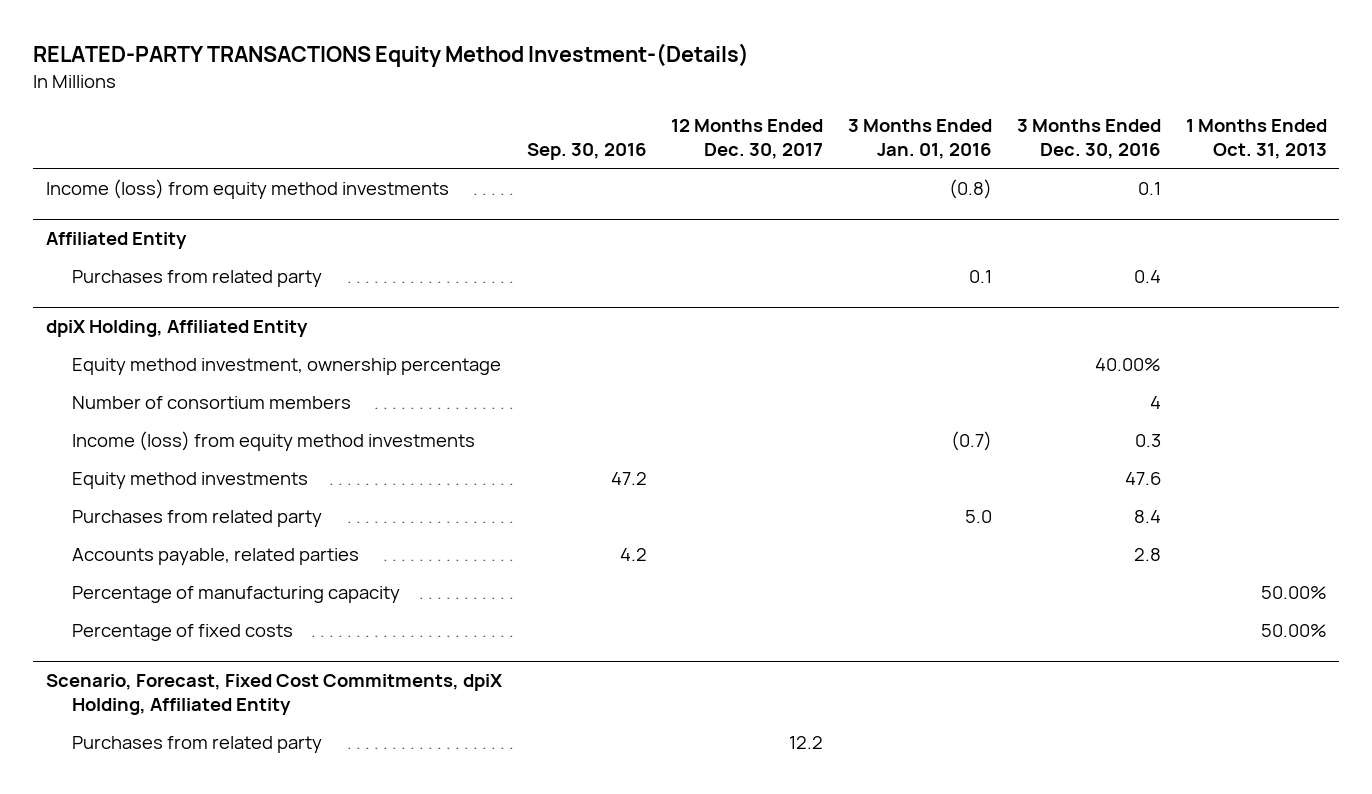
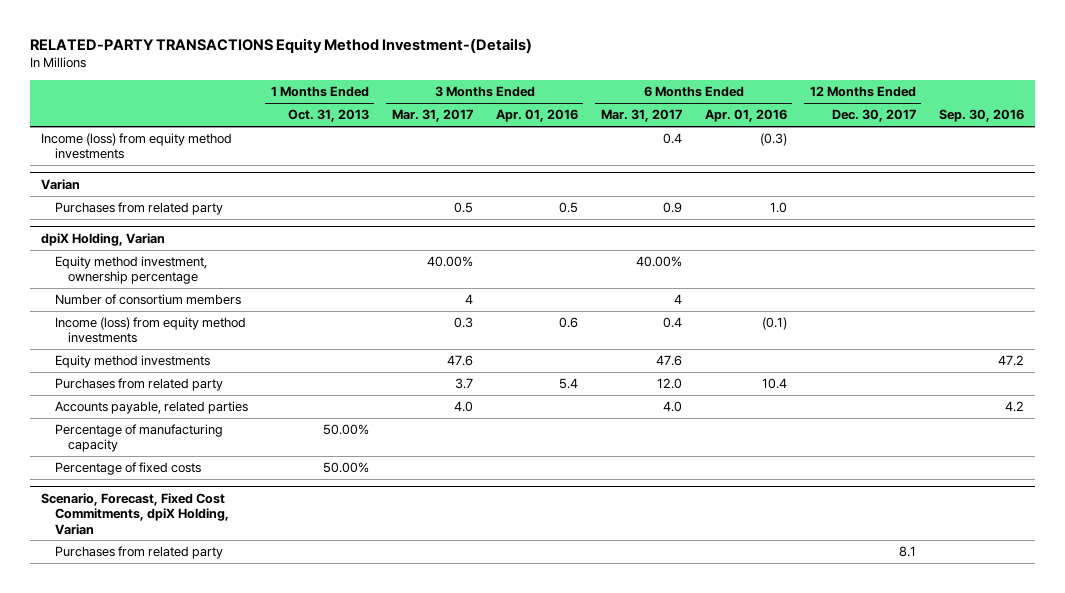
- | Sep. 30, 2016 | 12 Months Ended Dec. 30, 2017 | 3 Months Ended Jan. 01, 2016 | 3 Months Ended Dec. 30, 2016 | 1 Months Ended Oct. 31, 2013
+ | 1 Months Ended Oct. 31, 2013 | 3 Months Ended Mar. 31, 2017 | 3 Months Ended Apr. 01, 2016 | 6 Months Ended Mar. 31, 2017 | 6 Months Ended Apr. 01, 2016 | 12 Months Ended Dec. 30, 2017 | Sep. 30, 2016
- Affiliated Entity
+ Varian
- dpiX Holding, Affiliated Entity
+ dpiX Holding, Varian
- Scenario, Forecast, Fixed Cost Commitments, dpiX Holding, Affiliated Entity
- Purchases from related party | | 12.2 | | |
+ Scenario, Forecast, Fixed Cost Commitments, dpiX Holding, Varian
+ Purchases from related party | | | | | | 8.1 |

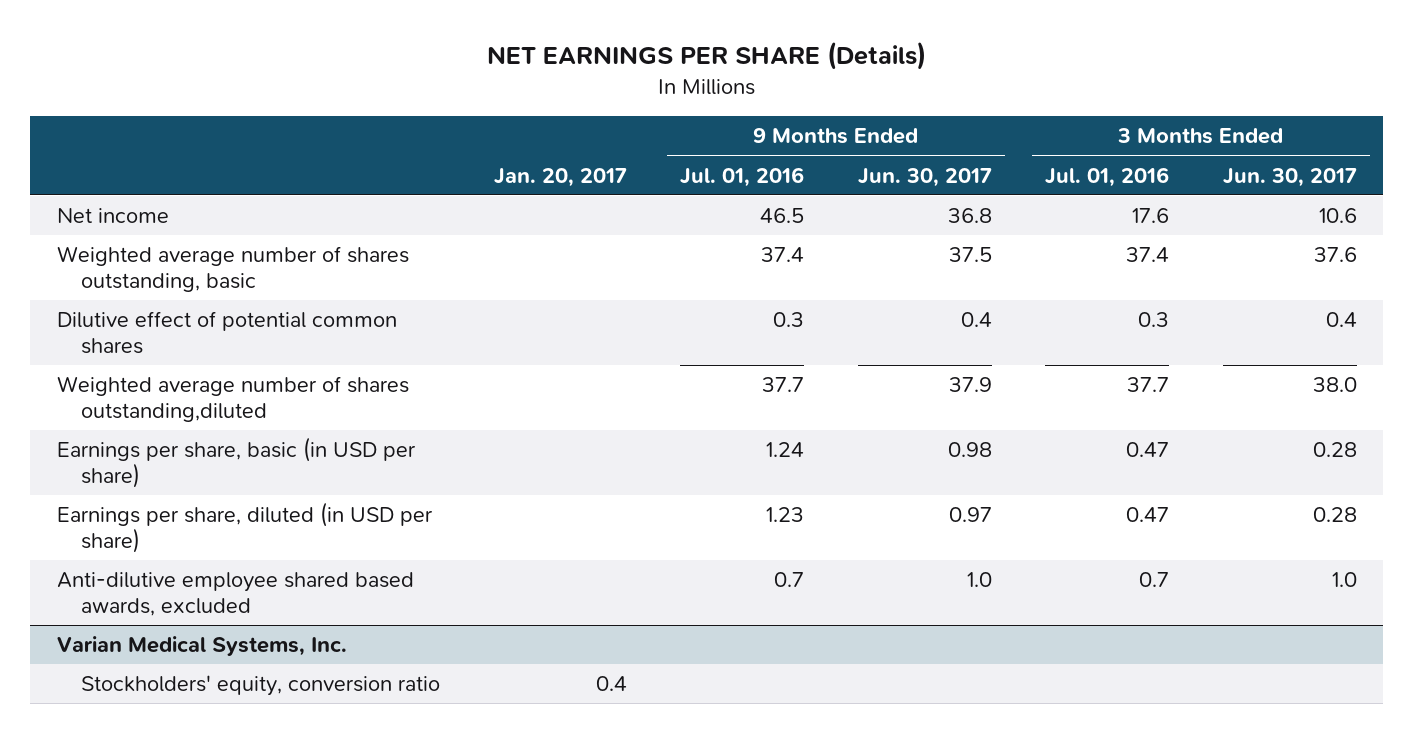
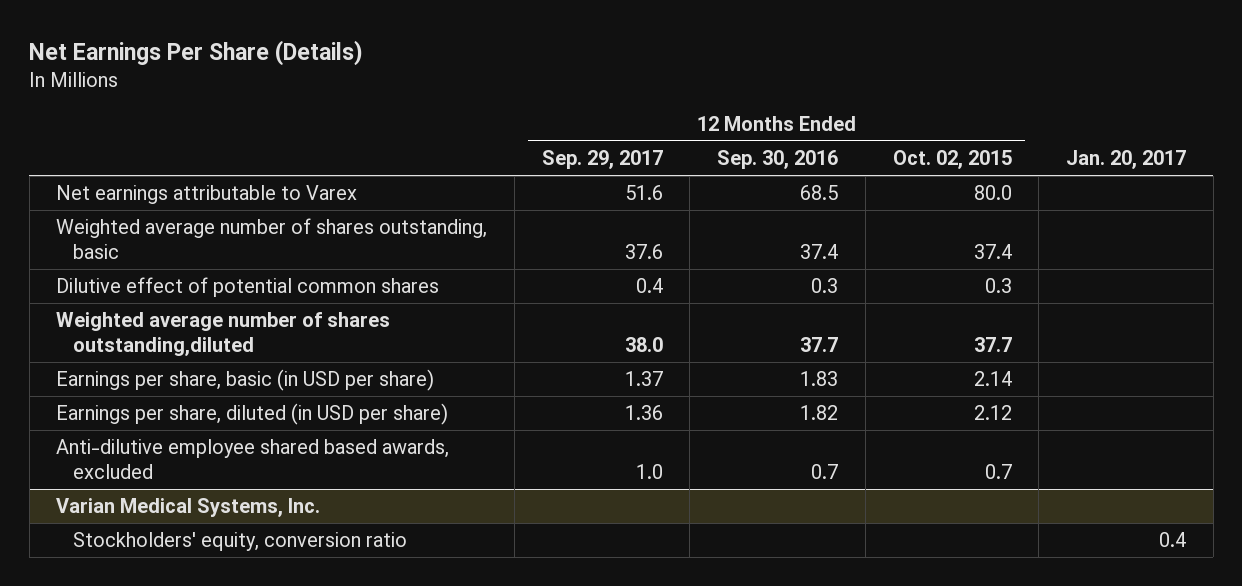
- NET EARNINGS PER SHARE (Details)
+ Net Earnings Per Share (Details)
- | Jan. 20, 2017 | 9 Months Ended Jul. 01, 2016 | 9 Months Ended Jun. 30, 2017 | 3 Months Ended Jul. 01, 2016 | 3 Months Ended Jun. 30, 2017
+ | 12 Months Ended Sep. 29, 2017 | 12 Months Ended Sep. 30, 2016 | 12 Months Ended Oct. 02, 2015 | Jan. 20, 2017
- Net income | | 46.5 | 36.8 | 17.6 | 10.6
+ Net earnings attributable to Varex | 51.6 | 68.5 | 80.0 |

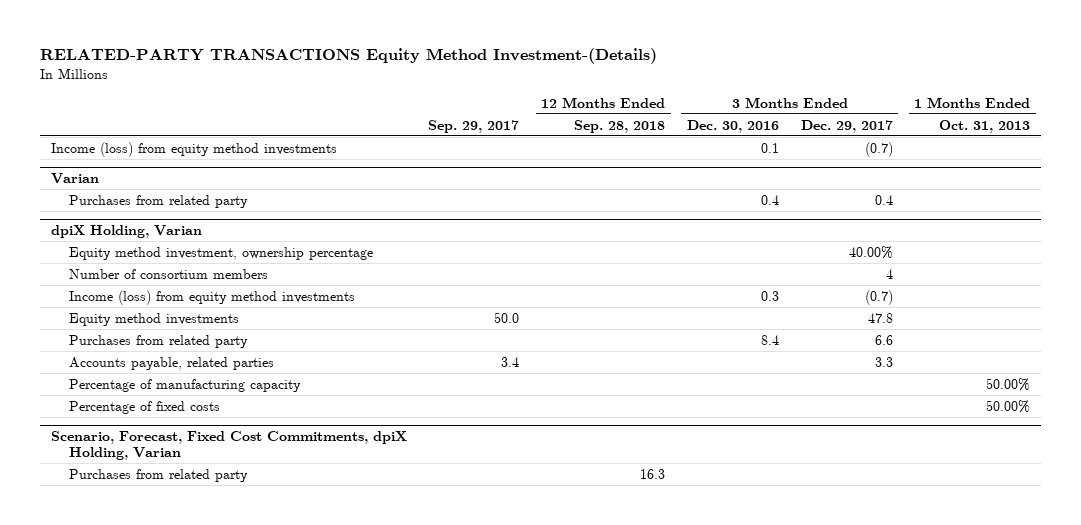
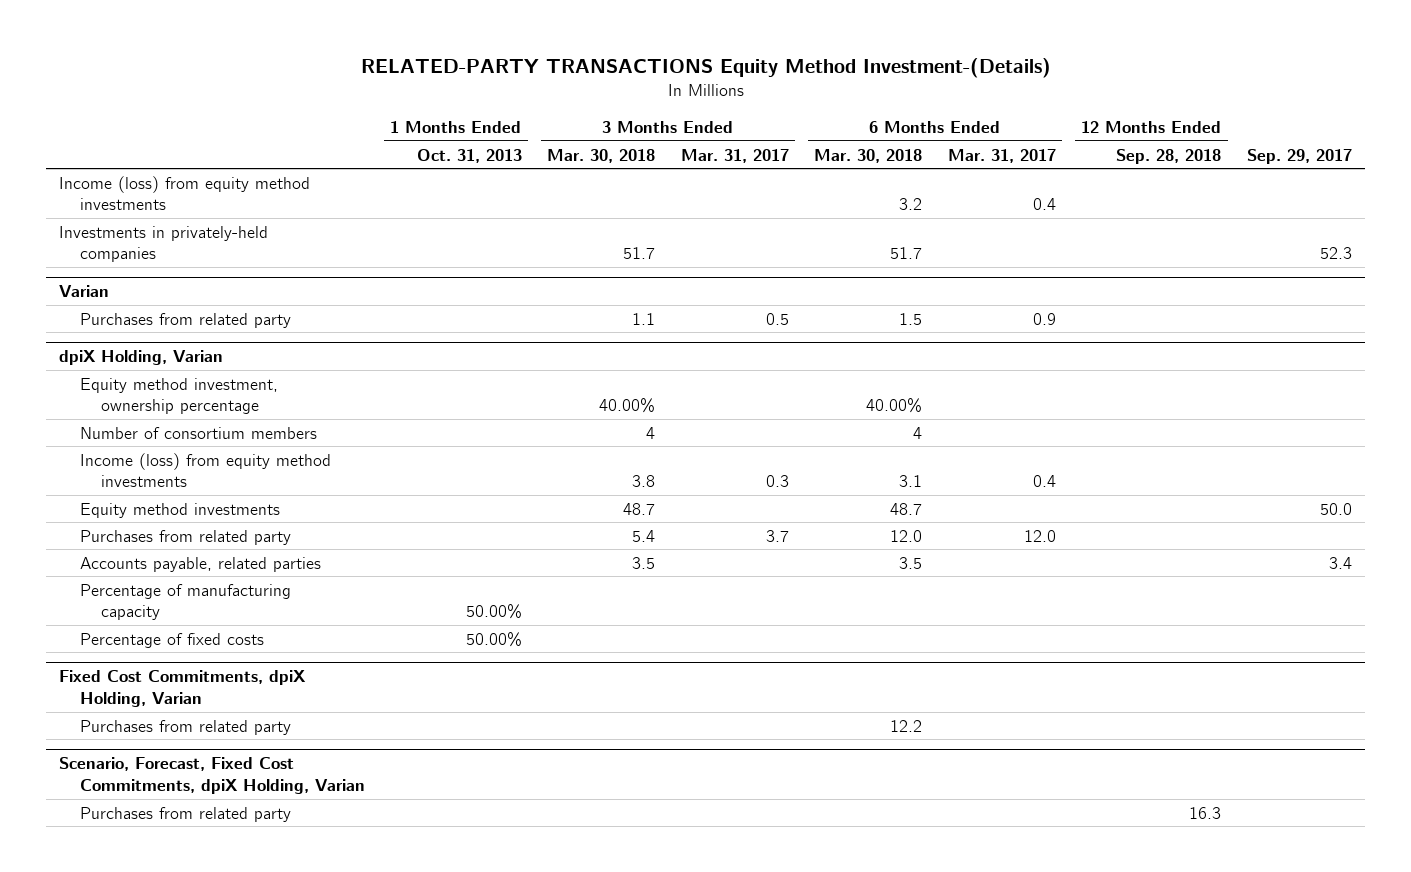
- | Sep. 29, 2017 | 12 Months Ended Sep. 28, 2018 | 3 Months Ended Dec. 30, 2016 | 3 Months Ended Dec. 29, 2017 | 1 Months Ended Oct. 31, 2013
+ | 1 Months Ended Oct. 31, 2013 | 3 Months Ended Mar. 30, 2018 | 3 Months Ended Mar. 31, 2017 | 6 Months Ended Mar. 30, 2018 | 6 Months Ended Mar. 31, 2017 | 12 Months Ended Sep. 28, 2018 | Sep. 29, 2017
+ Investments in privately-held companies | | 51.7 | | 51.7 | | | 52.3
+ Fixed Cost Commitments, dpiX Holding, Varian
+ Purchases from related party | | | | 12.2 | | |

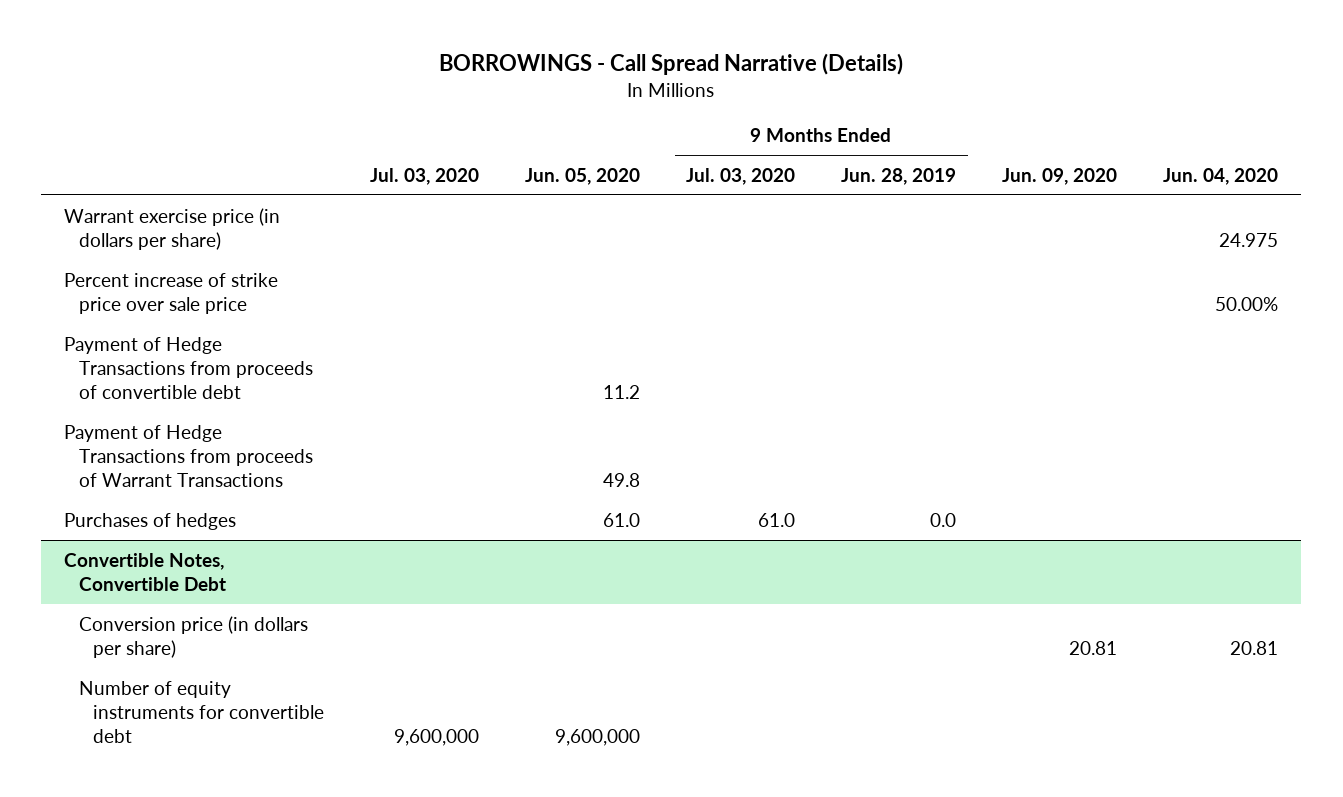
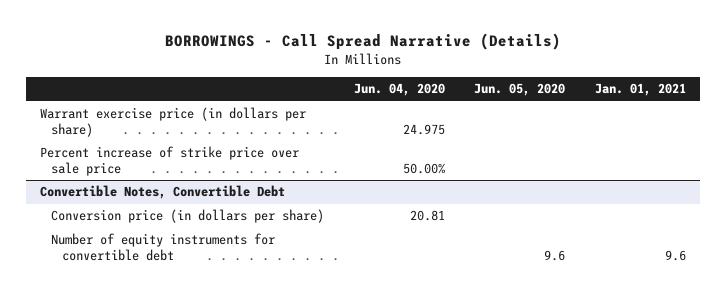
- | Jul. 03, 2020 | Jun. 05, 2020 | 9 Months Ended Jul. 03, 2020 | 9 Months Ended Jun. 28, 2019 | Jun. 09, 2020 | Jun. 04, 2020
+ | Jun. 04, 2020 | Jun. 05, 2020 | Jan. 01, 2021
- Payment of Hedge Transactions from proceeds of convertible debt | | 11.2 | | | |
- Payment of Hedge Transactions from proceeds of Warrant Transactions | | 49.8 | | | |
- Purchases of hedges | | 61.0 | 61.0 | 0.0 | |
@ Convertible Notes, Convertible Debt
- Number of equity instruments for convertible debt | 9,600,000 | 9,600,000 | | | |
+ Number of equity instruments for convertible debt | | 9.6 | 9.6

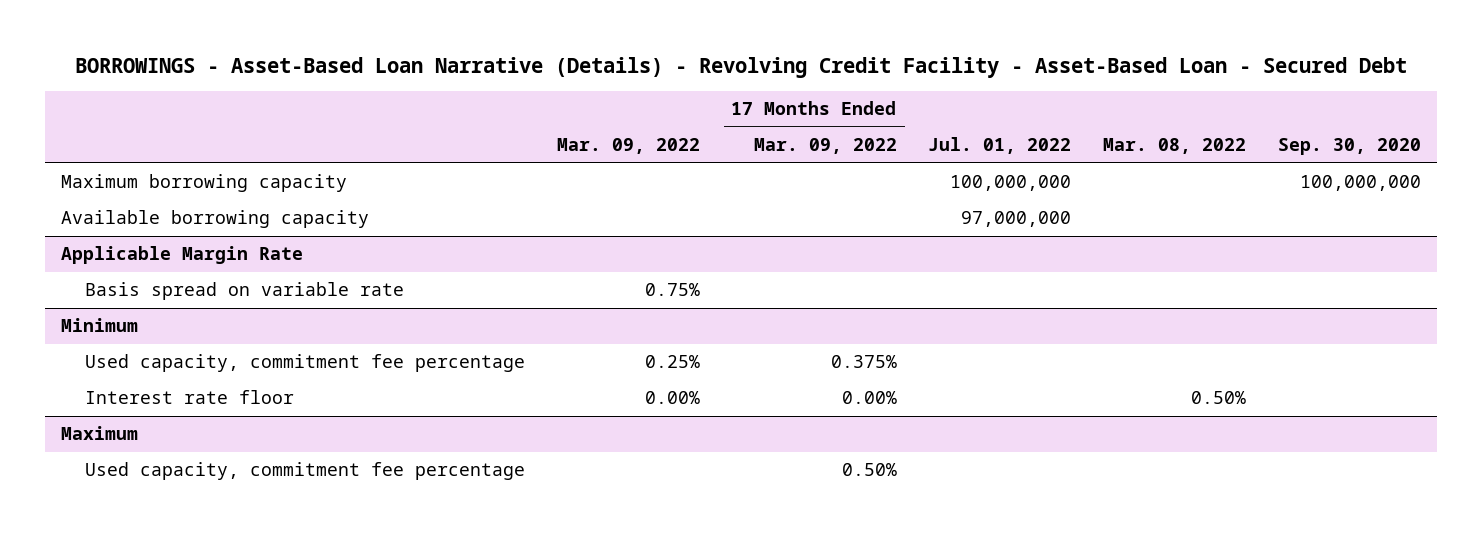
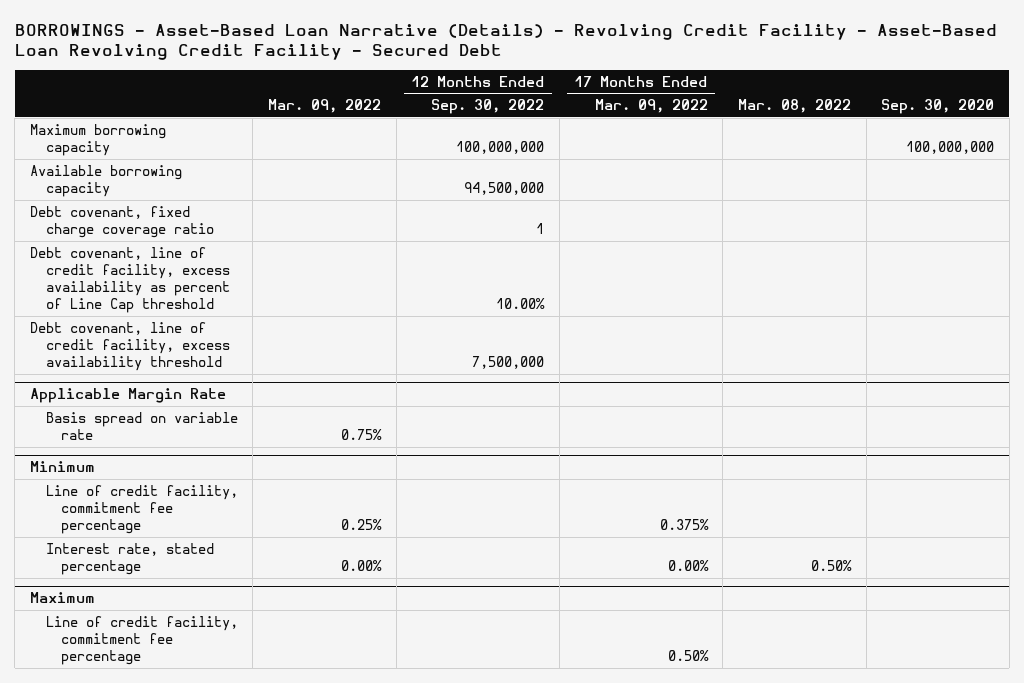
- BORROWINGS - Asset-Based Loan Narrative (Details) - Revolving Credit Facility - Asset-Based Loan - Secured Debt
+ BORROWINGS - Asset-Based Loan Narrative (Details) - Revolving Credit Facility - Asset-Based Loan Revolving Credit Facility - Secured Debt
- | Mar. 09, 2022 | 17 Months Ended Mar. 09, 2022 | Jul. 01, 2022 | Mar. 08, 2022 | Sep. 30, 2020
+ | Mar. 09, 2022 | 12 Months Ended Sep. 30, 2022 | 17 Months Ended Mar. 09, 2022 | Mar. 08, 2022 | Sep. 30, 2020
+ Debt covenant, fixed charge coverage ratio | | 1 | | |
+ Debt covenant, line of credit facility, excess availability as percent of Line Cap threshold | | 10.00% | | |
+ Debt covenant, line of credit facility, excess availability threshold | | 7,500,000 | | |
@ Minimum
- Used capacity, commitment fee percentage | 0.25% | 0.375% | | |
- Interest rate floor | 0.00% | 0.00% | | 0.50% |
+ Line of credit facility, commitment fee percentage | 0.25% | | 0.375% | |
+ Interest rate, stated percentage | 0.00% | | 0.00% | 0.50% |
@ Maximum
- Used capacity, commitment fee percentage | | 0.50% | | |
+ Line of credit facility, commitment fee percentage | | | 0.50% | |

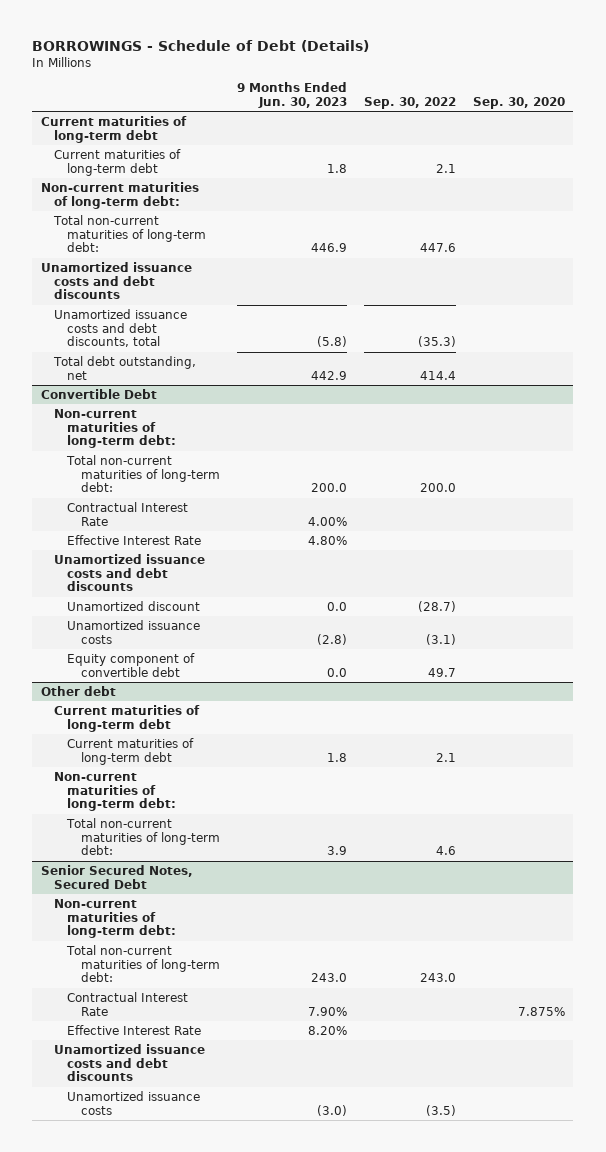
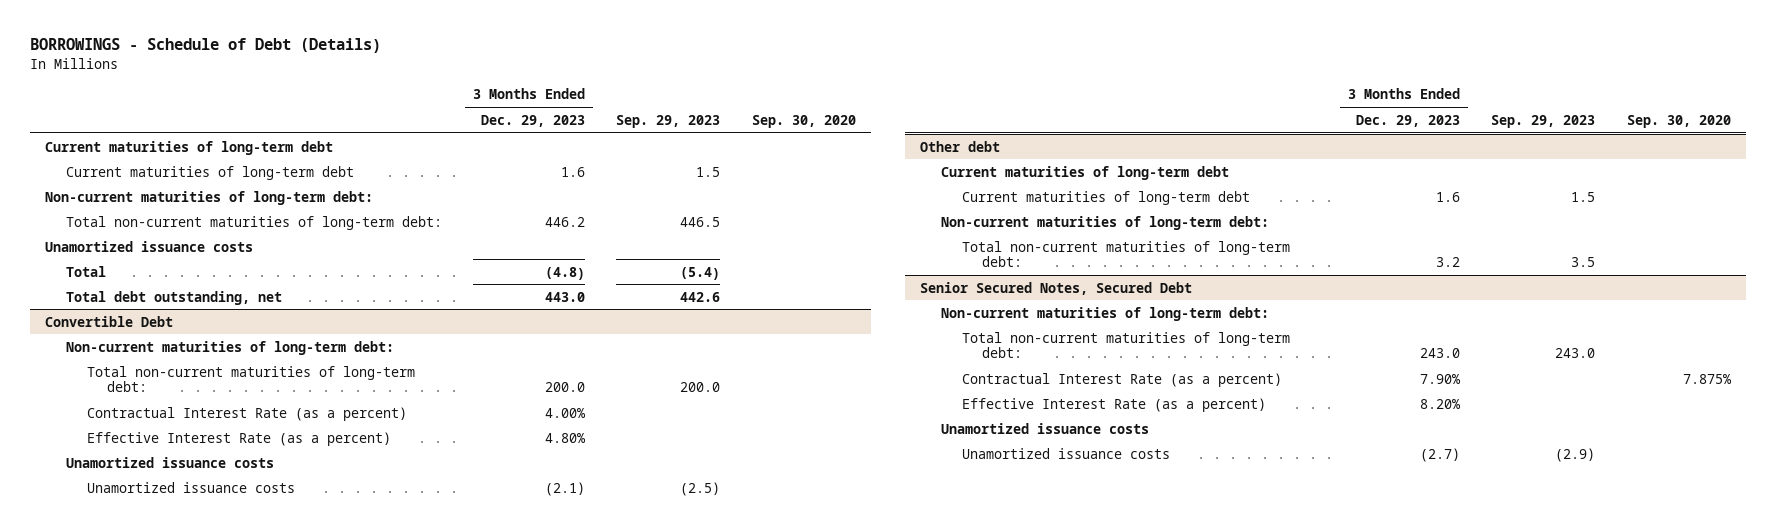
- | 9 Months Ended Jun. 30, 2023 | Sep. 30, 2022 | Sep. 30, 2020
+ | 3 Months Ended Dec. 29, 2023 | Sep. 29, 2023 | Sep. 30, 2020
- Unamortized issuance costs and debt discounts
- Unamortized issuance costs and debt discounts, total | (5.8) | (35.3) |
+ Unamortized issuance costs
+ Total | (4.8) | (5.4) |
@ Convertible Debt
- Contractual Interest Rate | 4.00% | |
- Effective Interest Rate | 4.80% | |
- Unamortized issuance costs and debt discounts
- Unamortized discount | 0.0 | (28.7) |
+ Contractual Interest Rate (as a percent) | 4.00% | |
+ Effective Interest Rate (as a percent) | 4.80% | |
- Equity component of convertible debt | 0.0 | 49.7 |
+ Unamortized issuance costs | (2.1) | (2.5) |
@ Senior Secured Notes, Secured Debt
- Contractual Interest Rate | 7.90% | | 7.875%
- Effective Interest Rate | 8.20% | |
- Unamortized issuance costs and debt discounts
+ Contractual Interest Rate (as a percent) | 7.90% | | 7.875%
+ Effective Interest Rate (as a percent) | 8.20% | |
+ Unamortized issuance costs | (2.7) | (2.9) |

